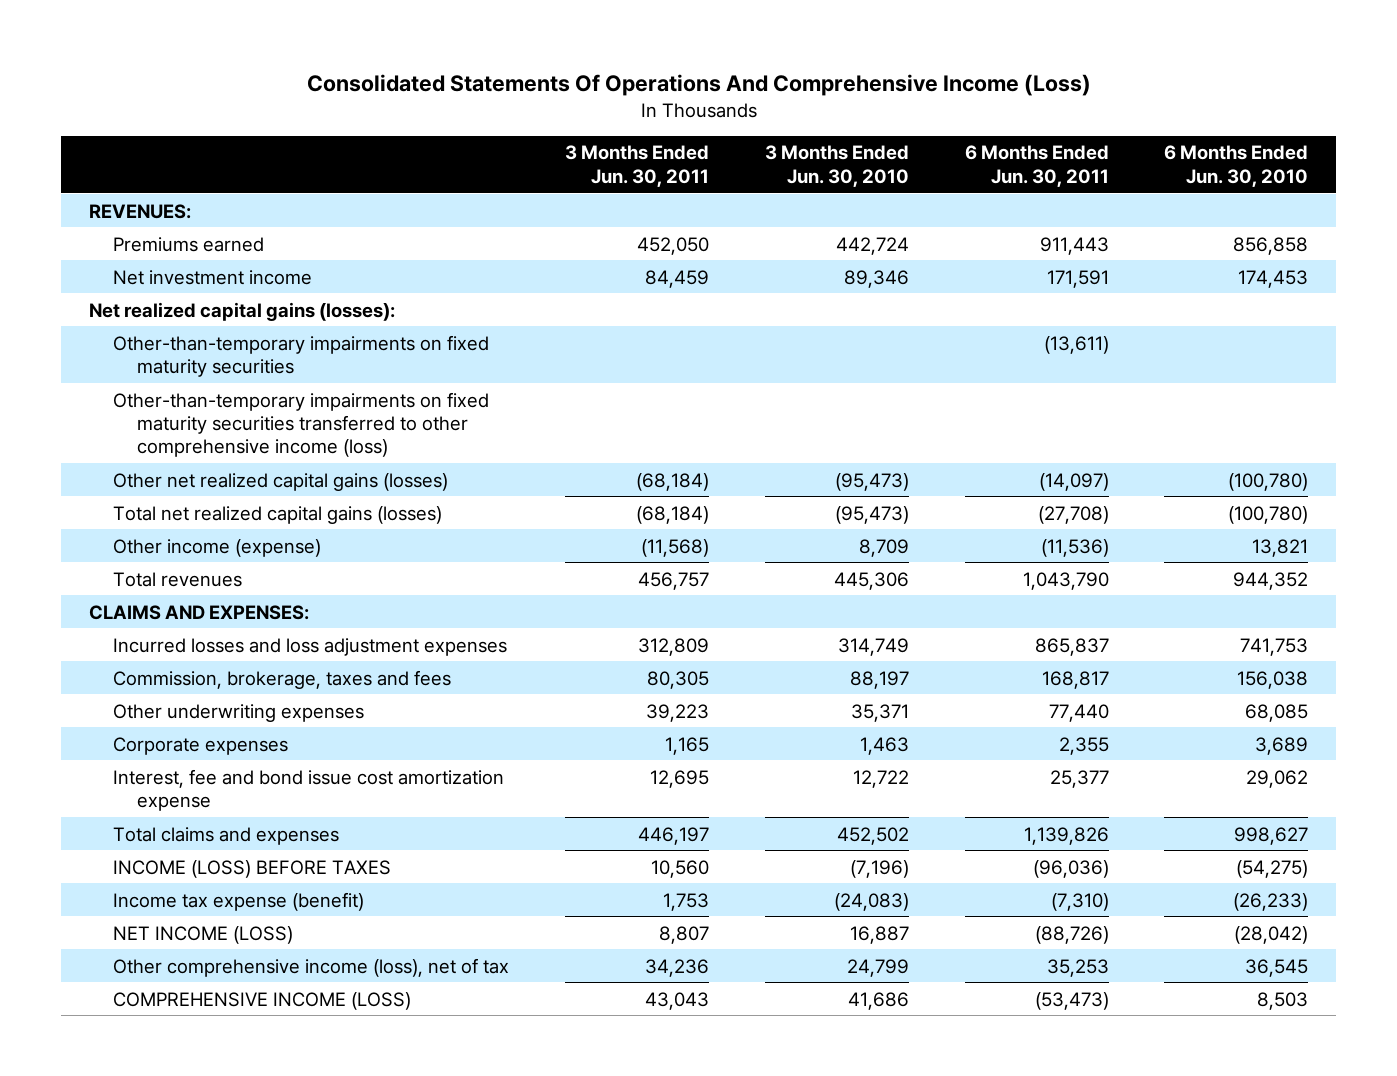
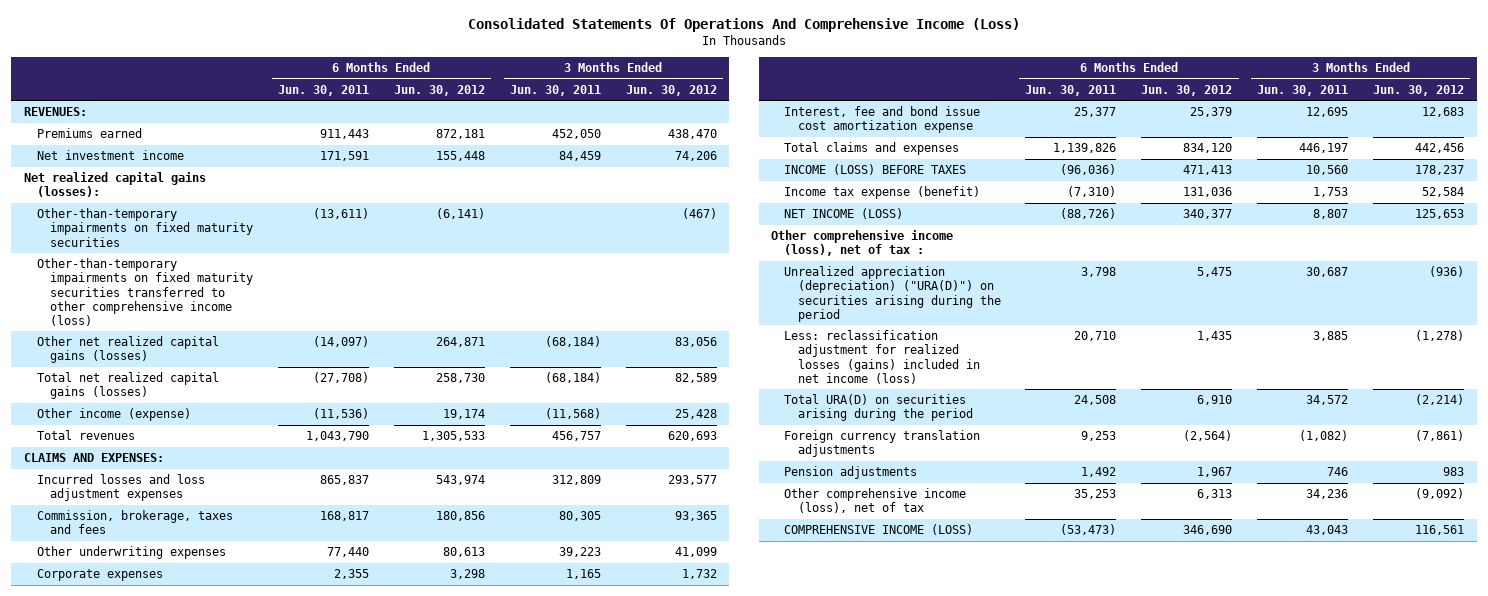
- | 3 Months Ended Jun. 30, 2011 | 3 Months Ended Jun. 30, 2010 | 6 Months Ended Jun. 30, 2011 | 6 Months Ended Jun. 30, 2010
+ | 6 Months Ended Jun. 30, 2011 | 6 Months Ended Jun. 30, 2012 | 3 Months Ended Jun. 30, 2011 | 3 Months Ended Jun. 30, 2012
+ Other comprehensive income (loss), net of tax :
+ Unrealized appreciation (depreciation) ("URA(D)") on securities arising during the period | 3,798 | 5,475 | 30,687 | (936)
+ Less: reclassification adjustment for realized losses (gains) included in net income (loss) | 20,710 | 1,435 | 3,885 | (1,278)
+ Total URA(D) on securities arising during the period | 24,508 | 6,910 | 34,572 | (2,214)
+ Foreign currency translation adjustments | 9,253 | (2,564) | (1,082) | (7,861)
+ Pension adjustments | 1,492 | 1,967 | 746 | 983

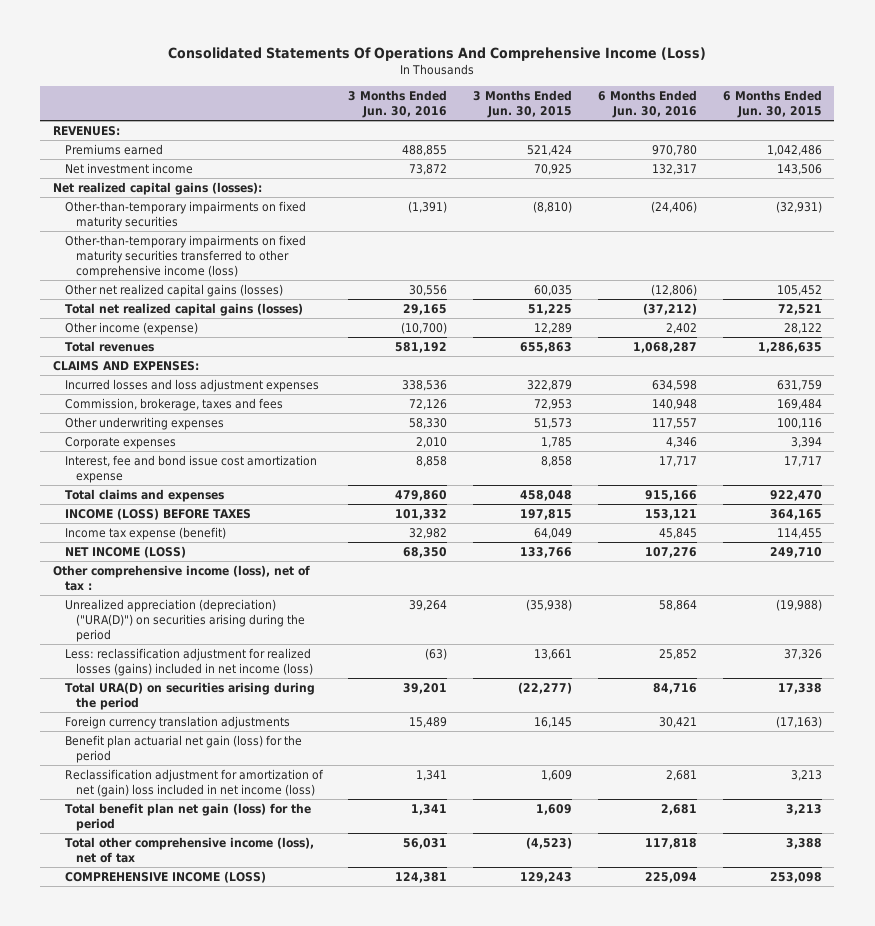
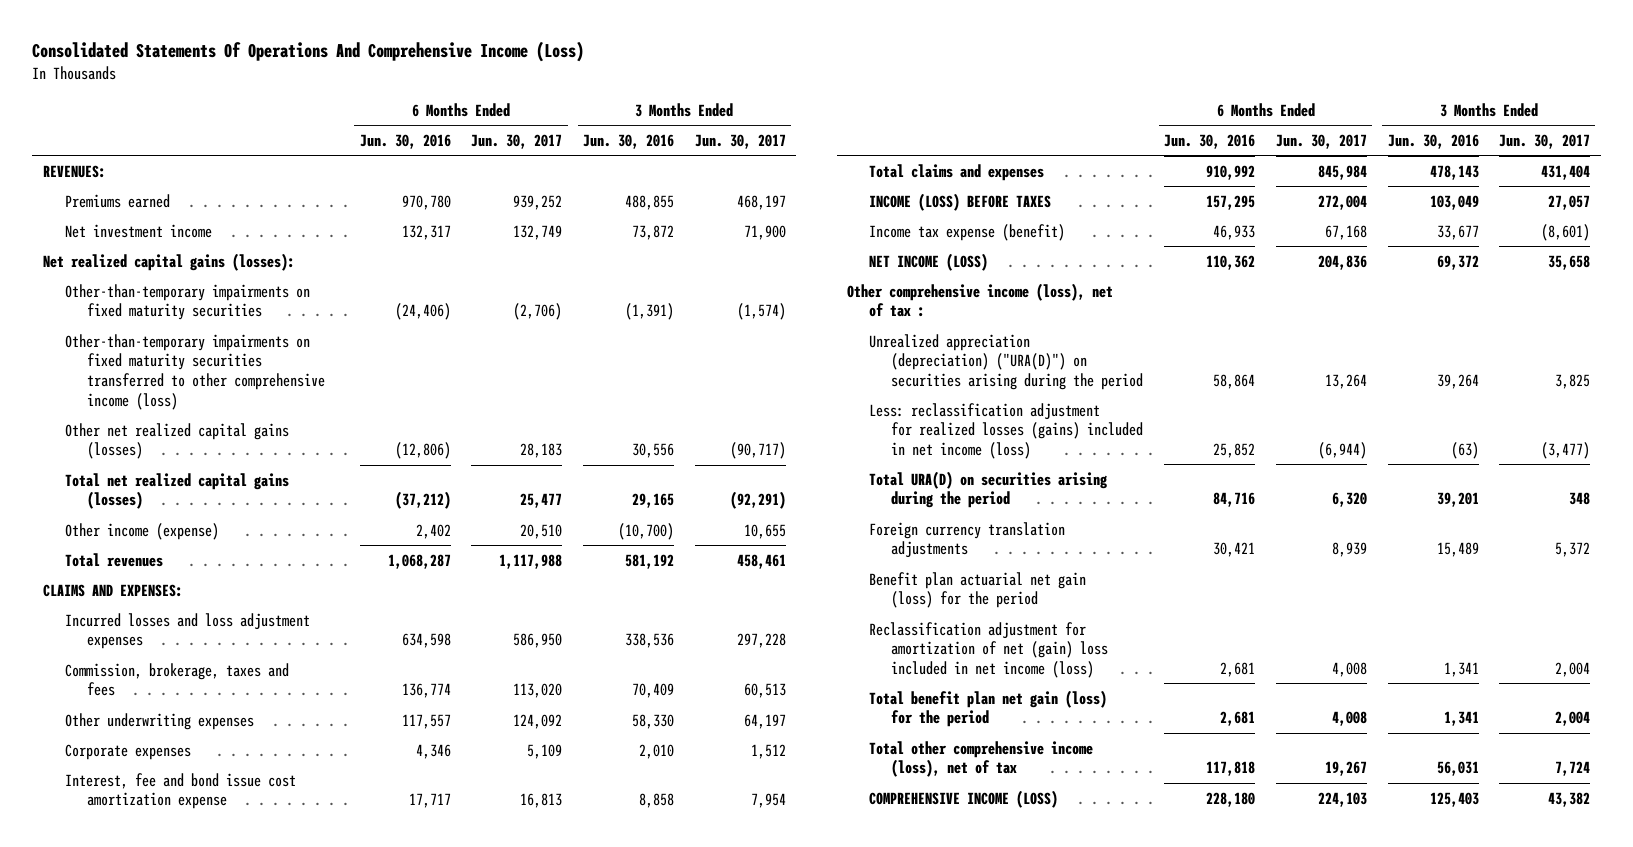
- | 3 Months Ended Jun. 30, 2016 | 3 Months Ended Jun. 30, 2015 | 6 Months Ended Jun. 30, 2016 | 6 Months Ended Jun. 30, 2015
+ | 6 Months Ended Jun. 30, 2016 | 6 Months Ended Jun. 30, 2017 | 3 Months Ended Jun. 30, 2016 | 3 Months Ended Jun. 30, 2017
- Commission, brokerage, taxes and fees | 72,126 | 72,953 | 140,948 | 169,484
+ Commission, brokerage, taxes and fees | 136,774 | 113,020 | 70,409 | 60,513
- Total claims and expenses | 479,860 | 458,048 | 915,166 | 922,470
- INCOME (LOSS) BEFORE TAXES | 101,332 | 197,815 | 153,121 | 364,165
- Income tax expense (benefit) | 32,982 | 64,049 | 45,845 | 114,455
- NET INCOME (LOSS) | 68,350 | 133,766 | 107,276 | 249,710
+ Total claims and expenses | 910,992 | 845,984 | 478,143 | 431,404
+ INCOME (LOSS) BEFORE TAXES | 157,295 | 272,004 | 103,049 | 27,057
+ Income tax expense (benefit) | 46,933 | 67,168 | 33,677 | (8,601)
+ NET INCOME (LOSS) | 110,362 | 204,836 | 69,372 | 35,658
- COMPREHENSIVE INCOME (LOSS) | 124,381 | 129,243 | 225,094 | 253,098
+ COMPREHENSIVE INCOME (LOSS) | 228,180 | 224,103 | 125,403 | 43,382

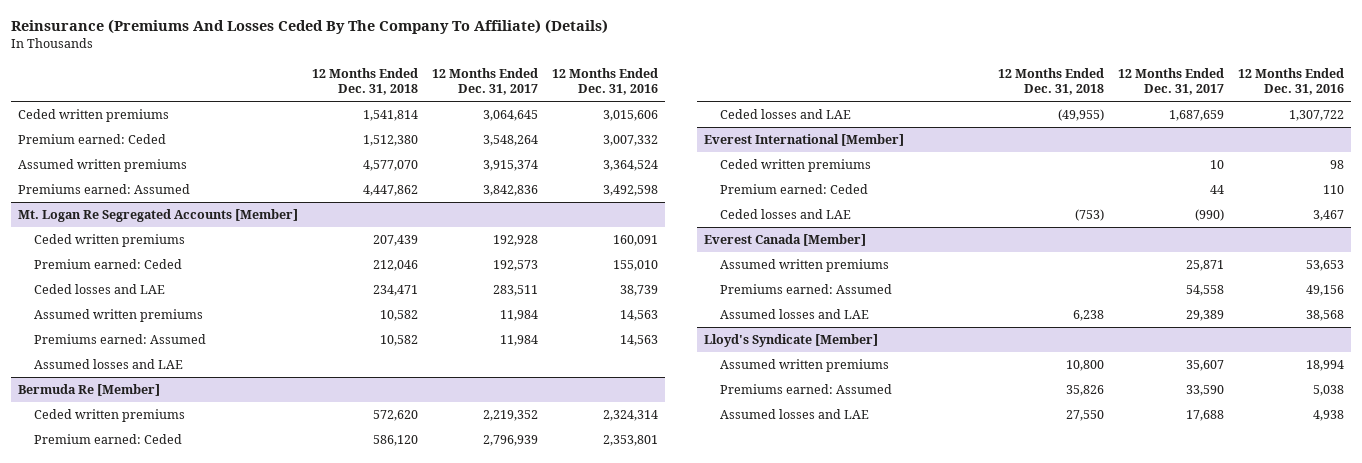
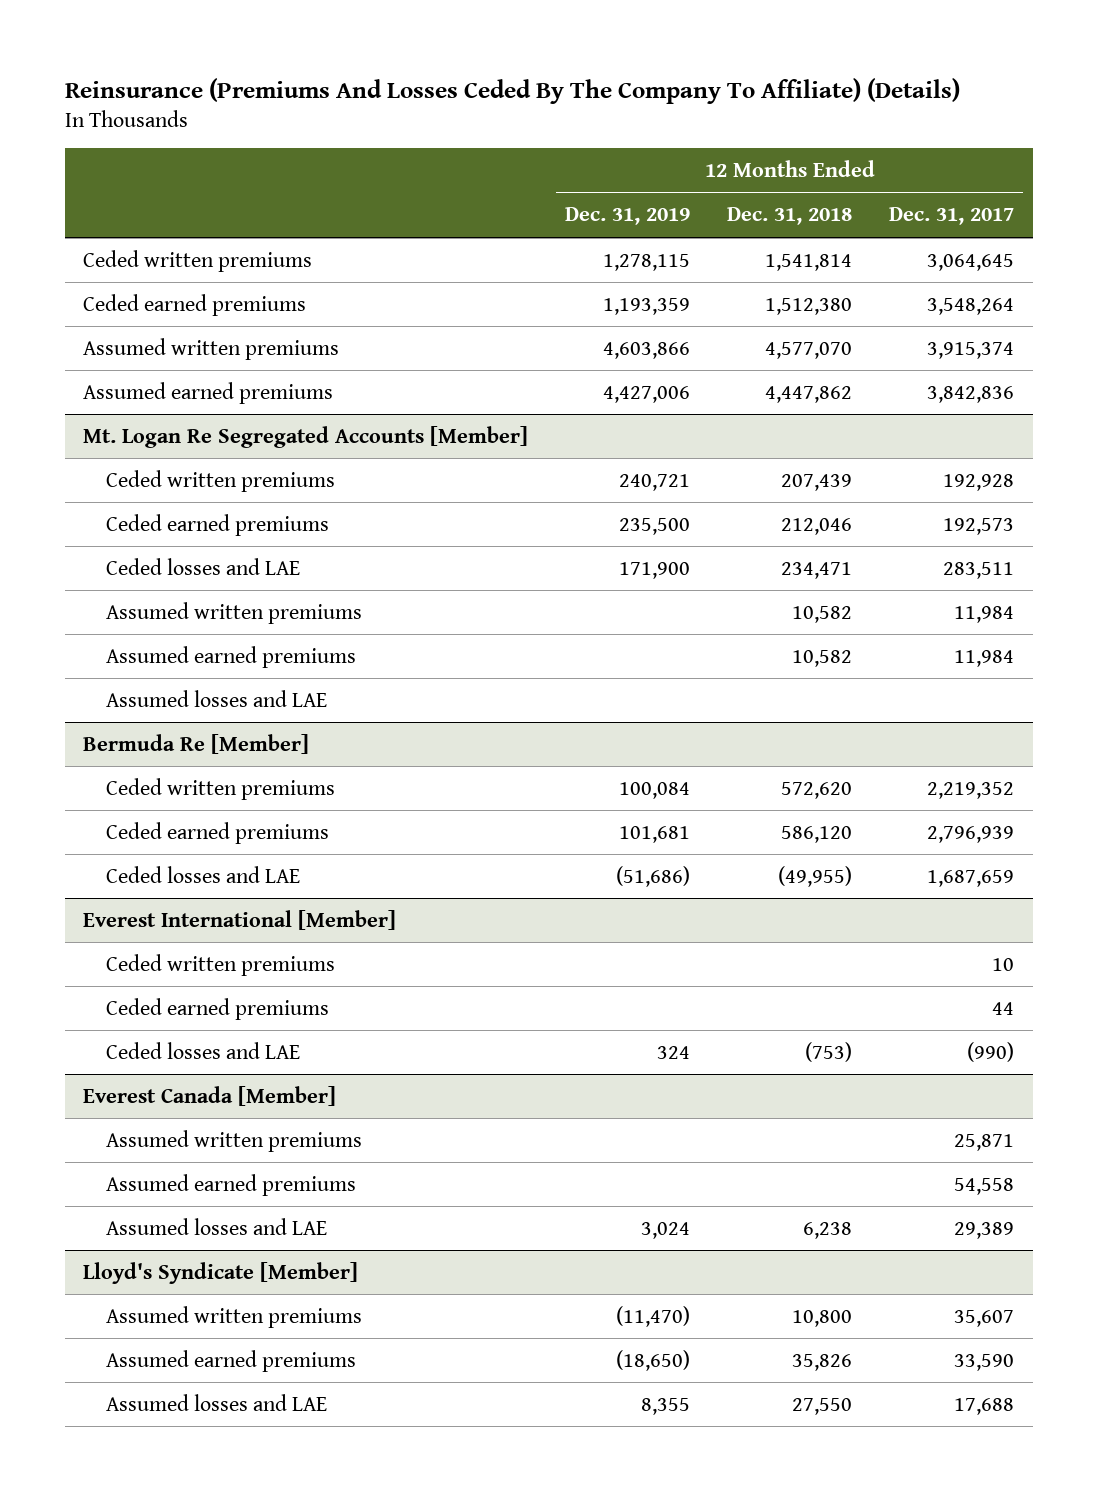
- | 12 Months Ended Dec. 31, 2018 | 12 Months Ended Dec. 31, 2017 | 12 Months Ended Dec. 31, 2016
+ | 12 Months Ended Dec. 31, 2019 | 12 Months Ended Dec. 31, 2018 | 12 Months Ended Dec. 31, 2017
- Premium earned: Ceded | 1,512,380 | 3,548,264 | 3,007,332
+ Ceded earned premiums | 1,193,359 | 1,512,380 | 3,548,264
- Premiums earned: Assumed | 4,447,862 | 3,842,836 | 3,492,598
+ Assumed earned premiums | 4,427,006 | 4,447,862 | 3,842,836
@ Mt. Logan Re Segregated Accounts [Member]
- Premium earned: Ceded | 212,046 | 192,573 | 155,010
+ Ceded earned premiums | 235,500 | 212,046 | 192,573
- Premiums earned: Assumed | 10,582 | 11,984 | 14,563
+ Assumed earned premiums | | 10,582 | 11,984
@ Bermuda Re [Member]
- Premium earned: Ceded | 586,120 | 2,796,939 | 2,353,801
+ Ceded earned premiums | 101,681 | 586,120 | 2,796,939
@ Everest International [Member]
- Premium earned: Ceded | | 44 | 110
+ Ceded earned premiums | | | 44
@ Everest Canada [Member]
- Premiums earned: Assumed | | 54,558 | 49,156
+ Assumed earned premiums | | | 54,558
@ Lloyd's Syndicate [Member]
- Premiums earned: Assumed | 35,826 | 33,590 | 5,038
+ Assumed earned premiums | (18,650) | 35,826 | 33,590

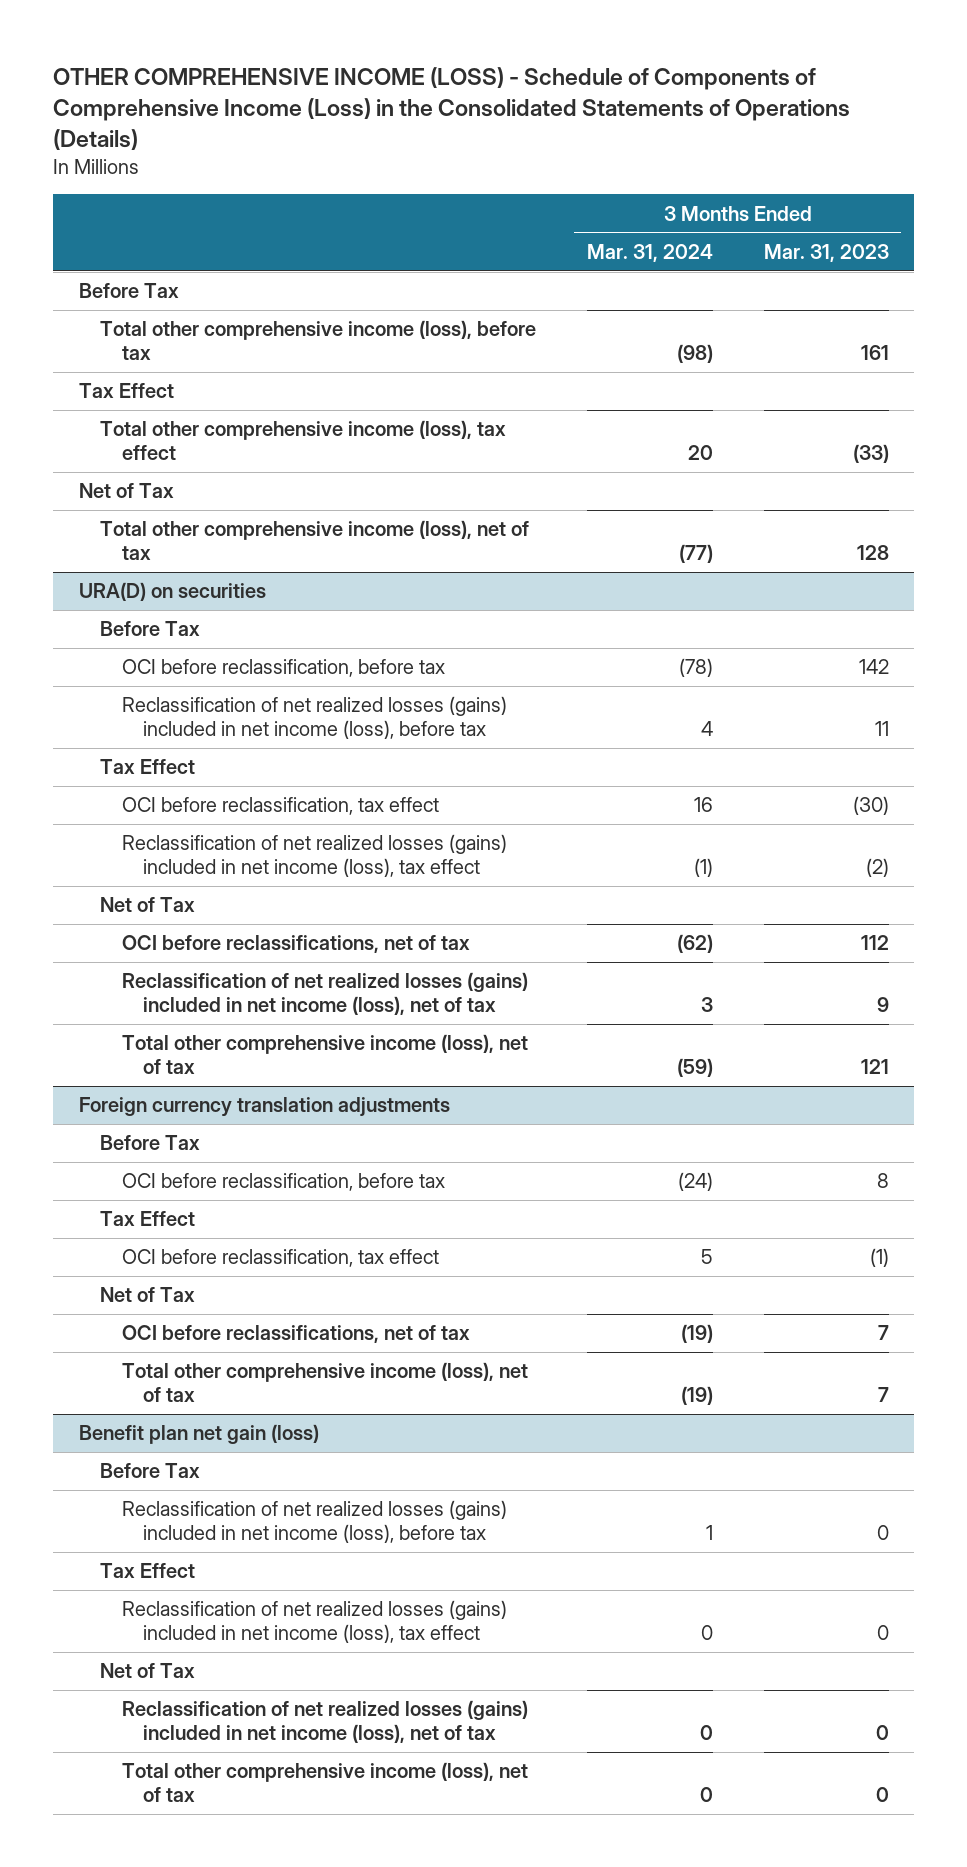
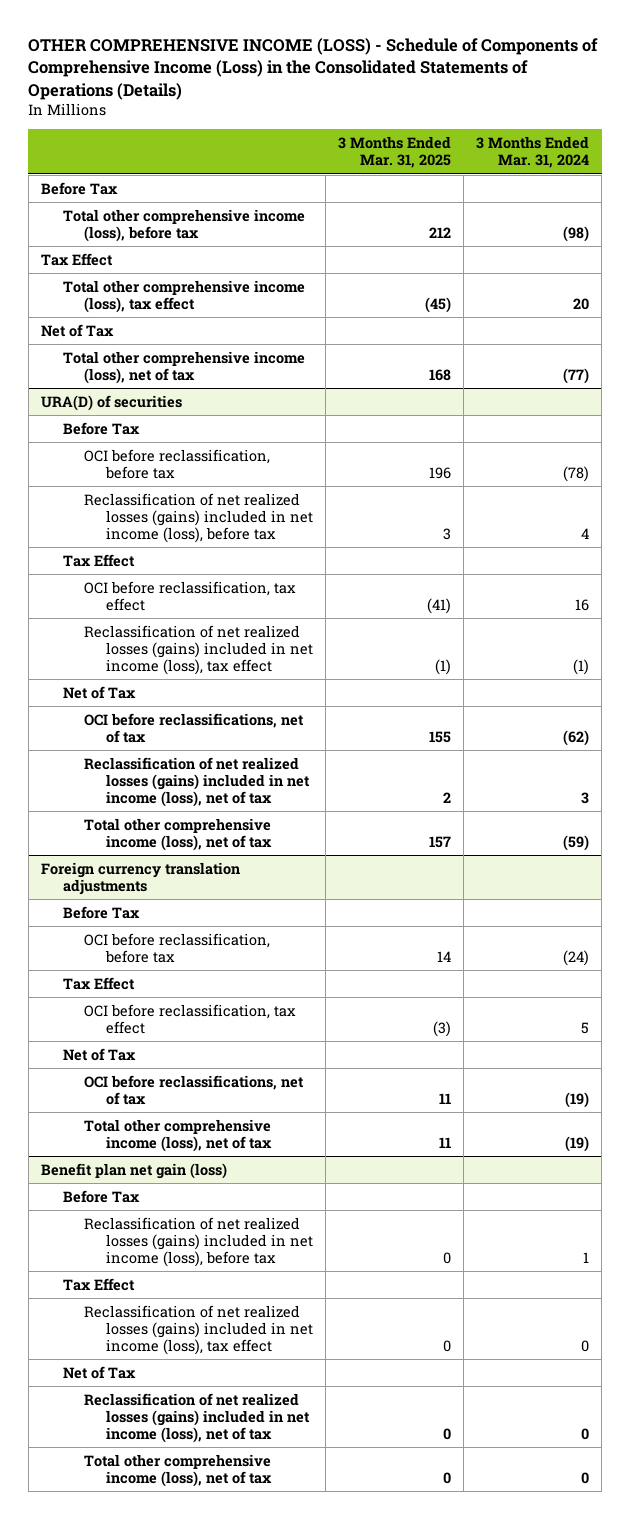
- | 3 Months Ended Mar. 31, 2024 | 3 Months Ended Mar. 31, 2023
+ | 3 Months Ended Mar. 31, 2025 | 3 Months Ended Mar. 31, 2024
- URA(D) on securities
+ URA(D) of securities

